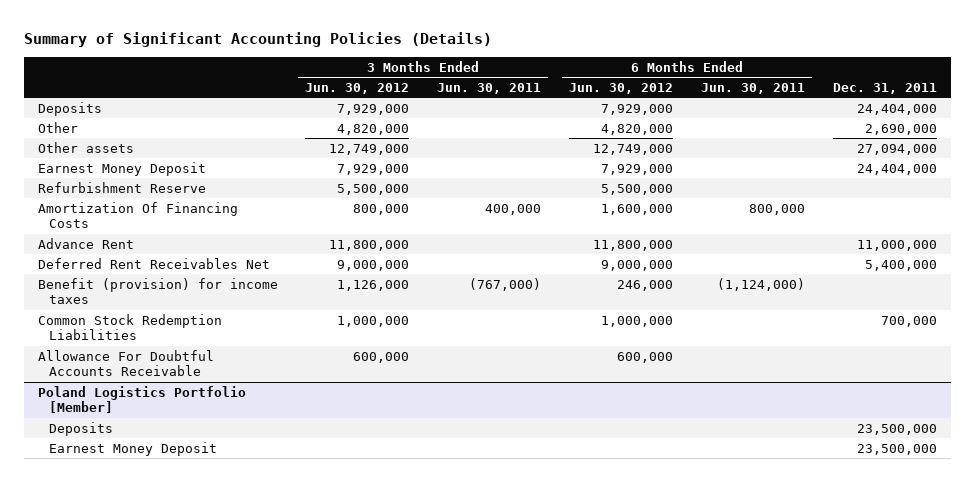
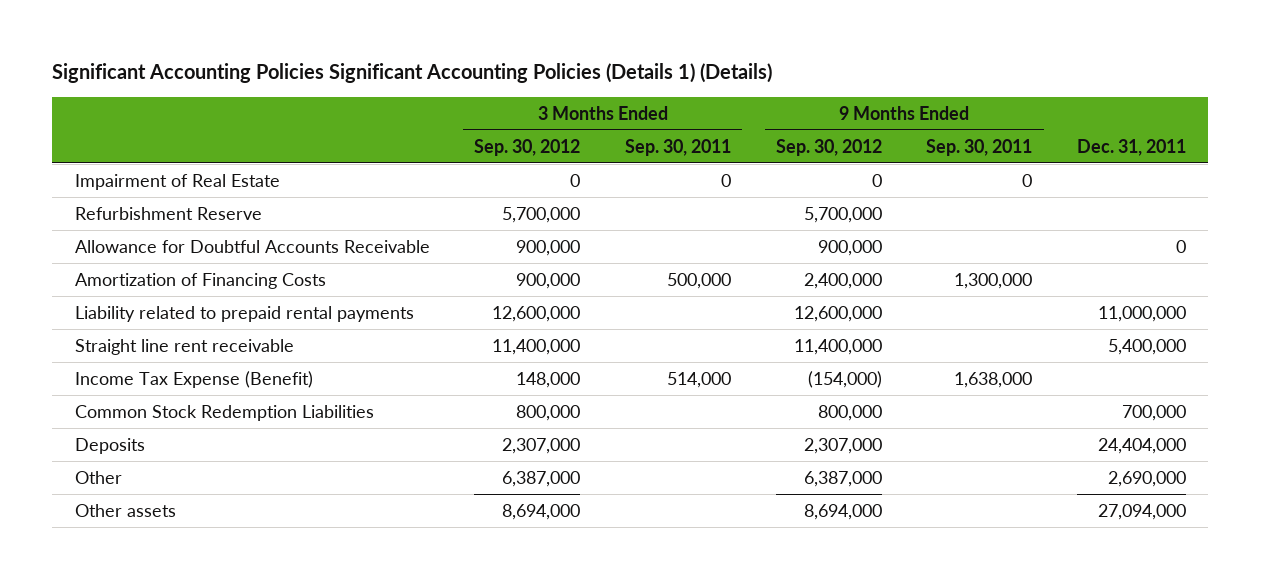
- Summary of Significant Accounting Policies (Details)
+ Significant Accounting Policies Significant Accounting Policies (Details 1) (Details)
- | 3 Months Ended Jun. 30, 2012 | 3 Months Ended Jun. 30, 2011 | 6 Months Ended Jun. 30, 2012 | 6 Months Ended Jun. 30, 2011 | Dec. 31, 2011
+ | 3 Months Ended Sep. 30, 2012 | 3 Months Ended Sep. 30, 2011 | 9 Months Ended Sep. 30, 2012 | 9 Months Ended Sep. 30, 2011 | Dec. 31, 2011
+ Impairment of Real Estate | 0 | 0 | 0 | 0 |
moved up: Refurbishment Reserve | 5,700,000 | | 5,700,000 | |
+ Allowance for Doubtful Accounts Receivable | 900,000 | | 900,000 | | 0
+ Amortization of Financing Costs | 900,000 | 500,000 | 2,400,000 | 1,300,000 |
+ Liability related to prepaid rental payments | 12,600,000 | | 12,600,000 | | 11,000,000
+ Straight line rent receivable | 11,400,000 | | 11,400,000 | | 5,400,000
+ Income Tax Expense (Benefit) | 148,000 | 514,000 | (154,000) | 1,638,000 |
moved up: Common Stock Redemption Liabilities | 800,000 | | 800,000 | | 700,000
- Earnest Money Deposit | 7,929,000 | | 7,929,000 | | 24,404,000
- Amortization Of Financing Costs | 800,000 | 400,000 | 1,600,000 | 800,000 |
- Advance Rent | 11,800,000 | | 11,800,000 | | 11,000,000
- Deferred Rent Receivables Net | 9,000,000 | | 9,000,000 | | 5,400,000
- Benefit (provision) for income taxes | 1,126,000 | (767,000) | 246,000 | (1,124,000) |
- Allowance For Doubtful Accounts Receivable | 600,000 | | 600,000 | |
- Poland Logistics Portfolio [Member]
- Deposits | | | | | 23,500,000
- Earnest Money Deposit | | | | | 23,500,000

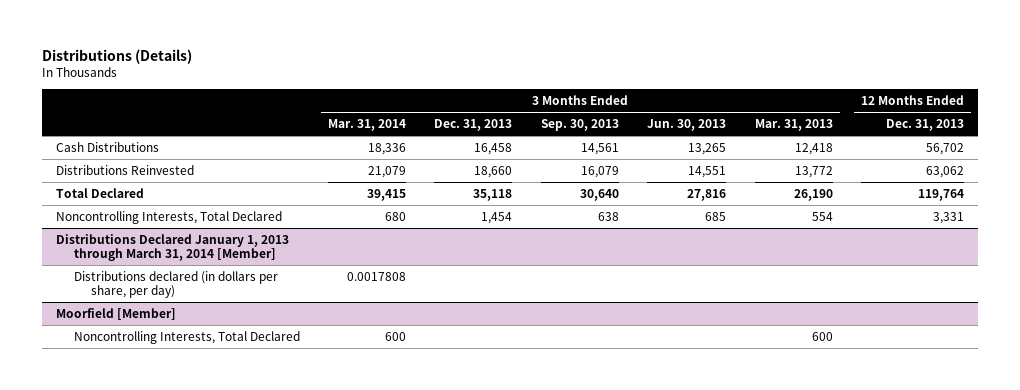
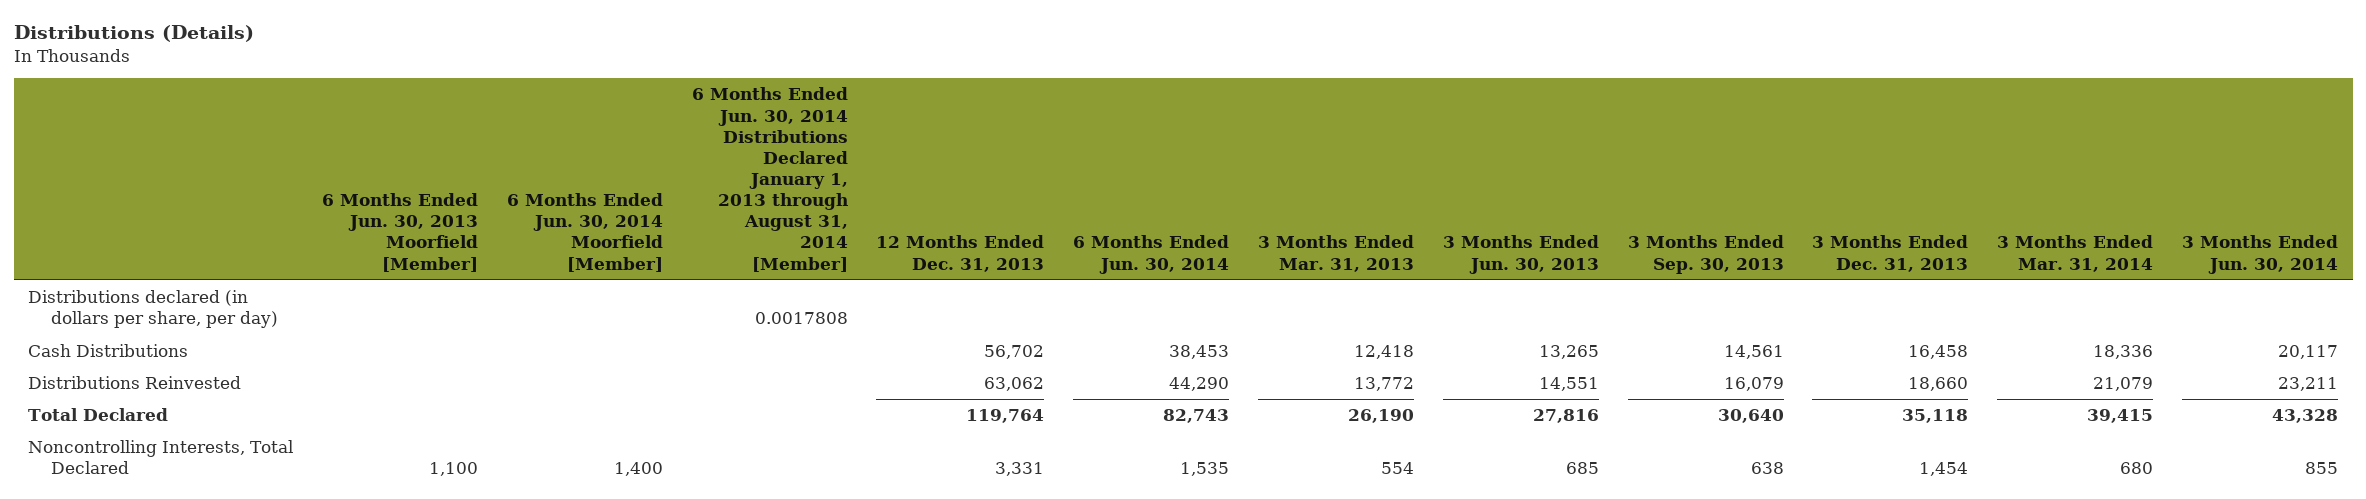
- | 3 Months Ended Mar. 31, 2014 | 3 Months Ended Dec. 31, 2013 | 3 Months Ended Sep. 30, 2013 | 3 Months Ended Jun. 30, 2013 | 3 Months Ended Mar. 31, 2013 | 12 Months Ended Dec. 31, 2013
+ | 6 Months Ended Jun. 30, 2013 Moorfield [Member] | 6 Months Ended Jun. 30, 2014 Moorfield [Member] | 6 Months Ended Jun. 30, 2014 Distributions Declared January 1, 2013 through August 31, 2014 [Member] | 12 Months Ended Dec. 31, 2013 | 6 Months Ended Jun. 30, 2014 | 3 Months Ended Mar. 31, 2013 | 3 Months Ended Jun. 30, 2013 | 3 Months Ended Sep. 30, 2013 | 3 Months Ended Dec. 31, 2013 | 3 Months Ended Mar. 31, 2014 | 3 Months Ended Jun. 30, 2014
+ Distributions declared (in dollars per share, per day) | | | 0.0017808 | | | | | | | |
- Distributions Declared January 1, 2013 through March 31, 2014 [Member]
- Distributions declared (in dollars per share, per day) | 0.0017808 | | | | |
- Moorfield [Member]
- Noncontrolling Interests, Total Declared | 600 | | | | 600 |

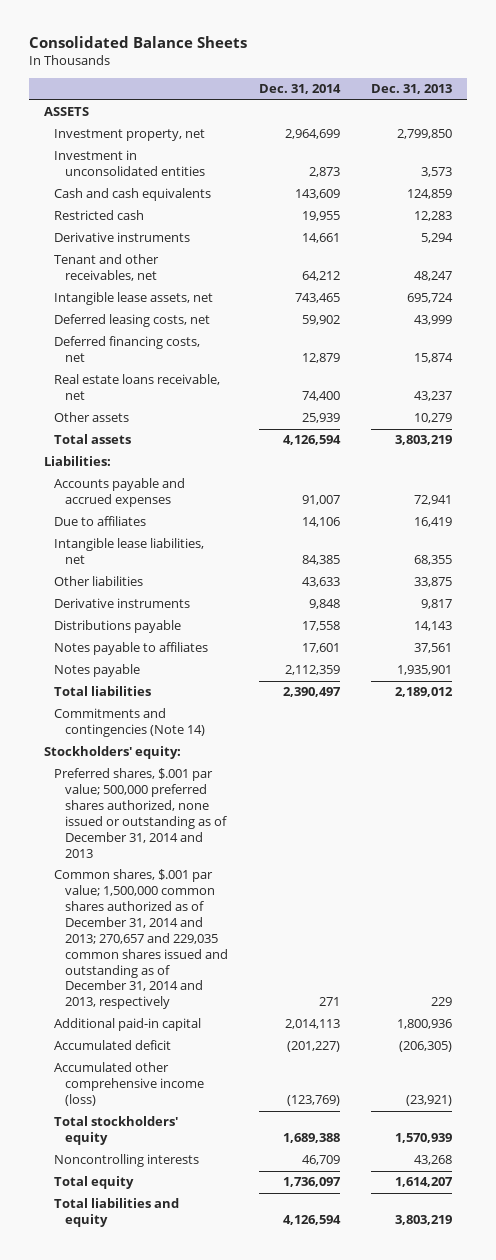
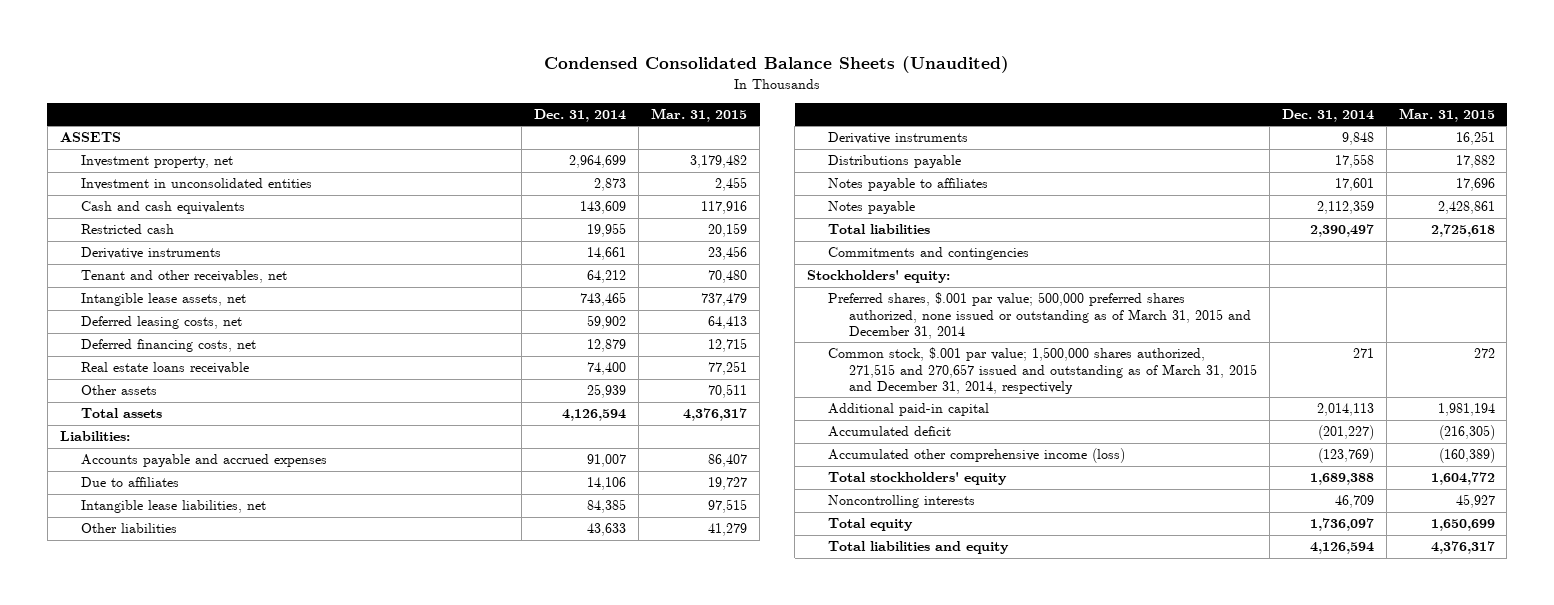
- Consolidated Balance Sheets
+ Condensed Consolidated Balance Sheets (Unaudited)
- | Dec. 31, 2014 | Dec. 31, 2013
+ | Dec. 31, 2014 | Mar. 31, 2015
- Real estate loans receivable, net | 74,400 | 43,237
+ Real estate loans receivable | 74,400 | 77,251
- Commitments and contingencies (Note 14)
+ Commitments and contingencies
- Preferred shares, $.001 par value; 500,000 preferred shares authorized, none issued or outstanding as of December 31, 2014 and 2013
- Common shares, $.001 par value; 1,500,000 common shares authorized as of December 31, 2014 and 2013; 270,657 and 229,035 common shares issued and outstanding as of December 31, 2014 and 2013, respectively | 271 | 229
+ Preferred shares, $.001 par value; 500,000 preferred shares authorized, none issued or outstanding as of March 31, 2015 and December 31, 2014
+ Common stock, $.001 par value; 1,500,000 shares authorized, 271,515 and 270,657 issued and outstanding as of March 31, 2015 and December 31, 2014, respectively | 271 | 272

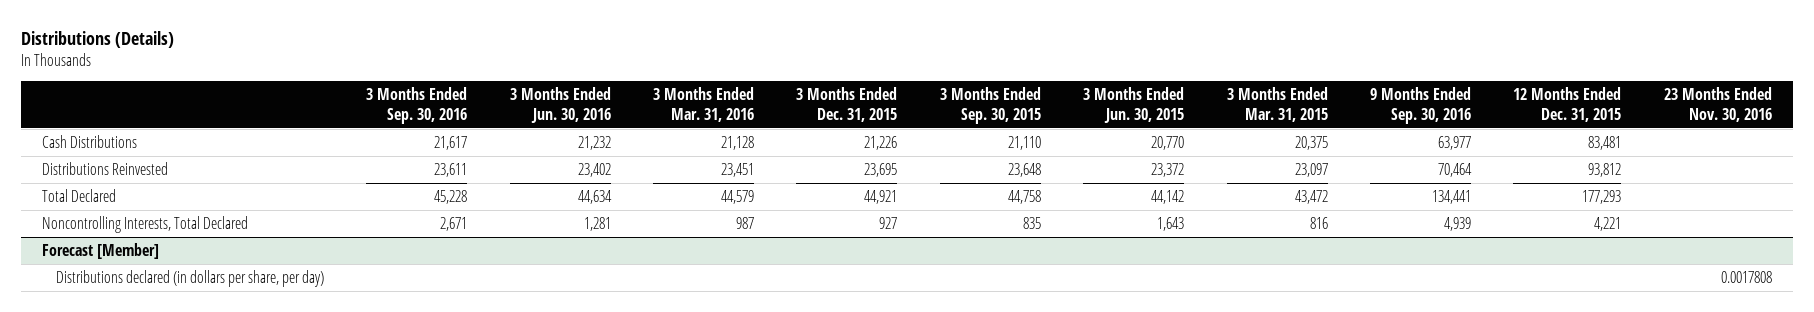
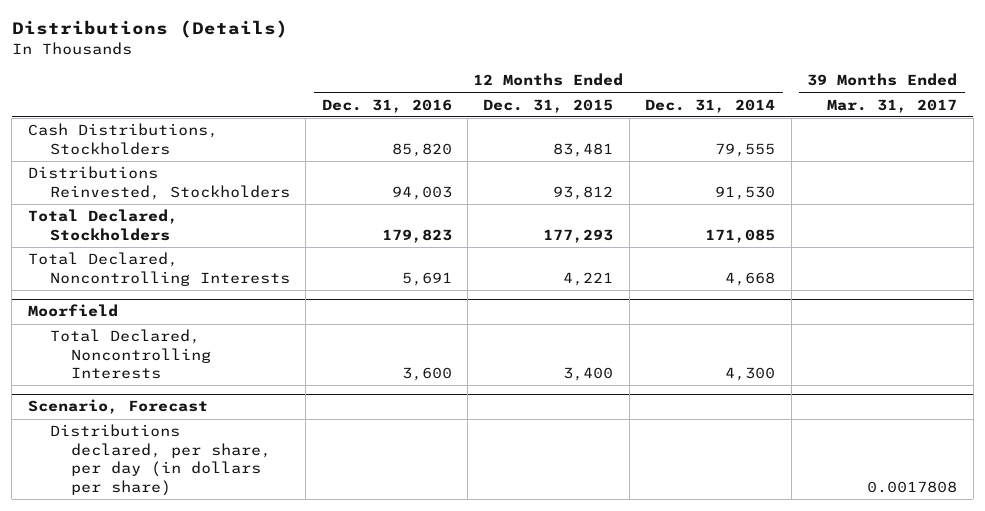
- | 3 Months Ended Sep. 30, 2016 | 3 Months Ended Jun. 30, 2016 | 3 Months Ended Mar. 31, 2016 | 3 Months Ended Dec. 31, 2015 | 3 Months Ended Sep. 30, 2015 | 3 Months Ended Jun. 30, 2015 | 3 Months Ended Mar. 31, 2015 | 9 Months Ended Sep. 30, 2016 | 12 Months Ended Dec. 31, 2015 | 23 Months Ended Nov. 30, 2016
+ | 12 Months Ended Dec. 31, 2016 | 12 Months Ended Dec. 31, 2015 | 12 Months Ended Dec. 31, 2014 | 39 Months Ended Mar. 31, 2017
- Cash Distributions | 21,617 | 21,232 | 21,128 | 21,226 | 21,110 | 20,770 | 20,375 | 63,977 | 83,481 |
- Distributions Reinvested | 23,611 | 23,402 | 23,451 | 23,695 | 23,648 | 23,372 | 23,097 | 70,464 | 93,812 |
- Total Declared | 45,228 | 44,634 | 44,579 | 44,921 | 44,758 | 44,142 | 43,472 | 134,441 | 177,293 |
- Noncontrolling Interests, Total Declared | 2,671 | 1,281 | 987 | 927 | 835 | 1,643 | 816 | 4,939 | 4,221 |
- Forecast [Member]
- Distributions declared (in dollars per share, per day) | | | | | | | | | | 0.0017808
+ Cash Distributions, Stockholders | 85,820 | 83,481 | 79,555 |
+ Distributions Reinvested, Stockholders | 94,003 | 93,812 | 91,530 |
+ Total Declared, Stockholders | 179,823 | 177,293 | 171,085 |
+ Total Declared, Noncontrolling Interests | 5,691 | 4,221 | 4,668 |
+ Moorfield
+ Total Declared, Noncontrolling Interests | 3,600 | 3,400 | 4,300 |
+ Scenario, Forecast
+ Distributions declared, per share, per day (in dollars per share) | | | | 0.0017808

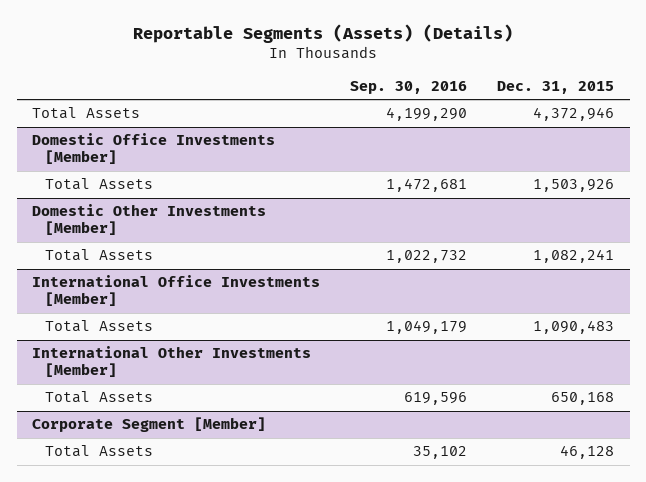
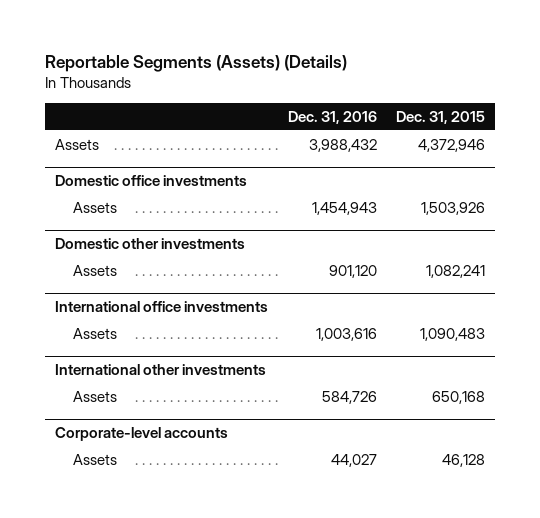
- | Sep. 30, 2016 | Dec. 31, 2015
+ | Dec. 31, 2016 | Dec. 31, 2015
- Total Assets | 4,199,290 | 4,372,946
- Domestic Office Investments [Member]
- Total Assets | 1,472,681 | 1,503,926
- Domestic Other Investments [Member]
- Total Assets | 1,022,732 | 1,082,241
- International Office Investments [Member]
- Total Assets | 1,049,179 | 1,090,483
- International Other Investments [Member]
- Total Assets | 619,596 | 650,168
- Corporate Segment [Member]
- Total Assets | 35,102 | 46,128
+ Assets | 3,988,432 | 4,372,946
+ Domestic office investments
+ Assets | 1,454,943 | 1,503,926
+ Domestic other investments
+ Assets | 901,120 | 1,082,241
+ International office investments
+ Assets | 1,003,616 | 1,090,483
+ International other investments
+ Assets | 584,726 | 650,168
+ Corporate-level accounts
+ Assets | 44,027 | 46,128

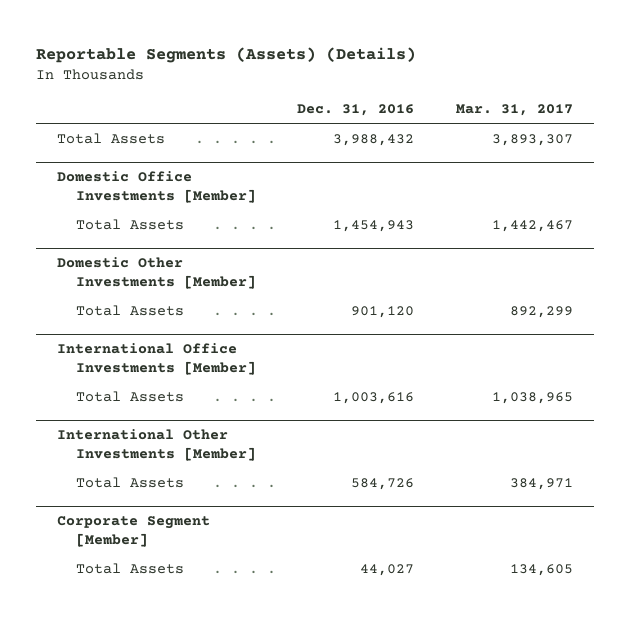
- | Dec. 31, 2016 | Dec. 31, 2015
+ | Dec. 31, 2016 | Mar. 31, 2017
- Assets | 3,988,432 | 4,372,946
- Domestic office investments
- Assets | 1,454,943 | 1,503,926
- Domestic other investments
- Assets | 901,120 | 1,082,241
- International office investments
- Assets | 1,003,616 | 1,090,483
- International other investments
- Assets | 584,726 | 650,168
- Corporate-level accounts
- Assets | 44,027 | 46,128
+ Total Assets | 3,988,432 | 3,893,307
+ Domestic Office Investments [Member]
+ Total Assets | 1,454,943 | 1,442,467
+ Domestic Other Investments [Member]
+ Total Assets | 901,120 | 892,299
+ International Office Investments [Member]
+ Total Assets | 1,003,616 | 1,038,965
+ International Other Investments [Member]
+ Total Assets | 584,726 | 384,971
+ Corporate Segment [Member]
+ Total Assets | 44,027 | 134,605

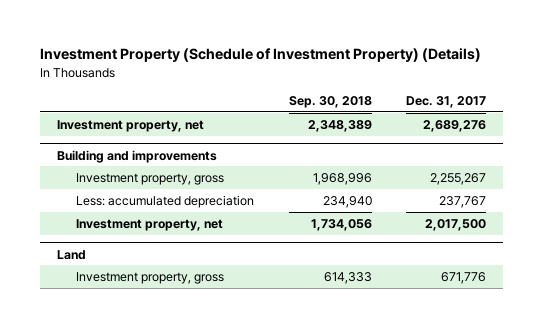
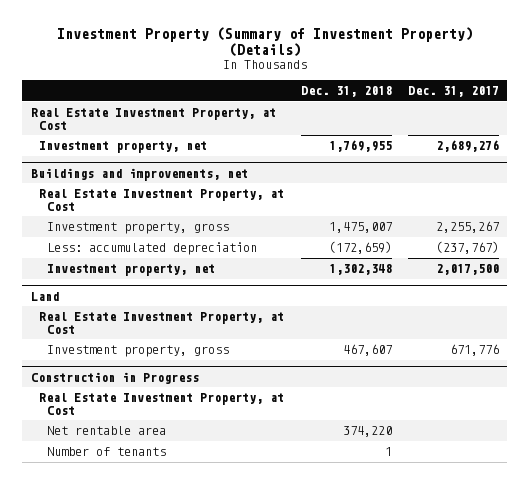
- Investment Property (Schedule of Investment Property) (Details)
+ Investment Property (Summary of Investment Property) (Details)
- | Sep. 30, 2018 | Dec. 31, 2017
+ | Dec. 31, 2018 | Dec. 31, 2017
+ Real Estate Investment Property, at Cost
- Building and improvements
+ Buildings and improvements, net
+ Real Estate Investment Property, at Cost
- Less: accumulated depreciation | 234,940 | 237,767
+ Less: accumulated depreciation | (172,659) | (237,767)
@ Land
+ Real Estate Investment Property, at Cost
+ Construction in Progress
+ Real Estate Investment Property, at Cost
+ Net rentable area | 374,220 |
+ Number of tenants | 1 |

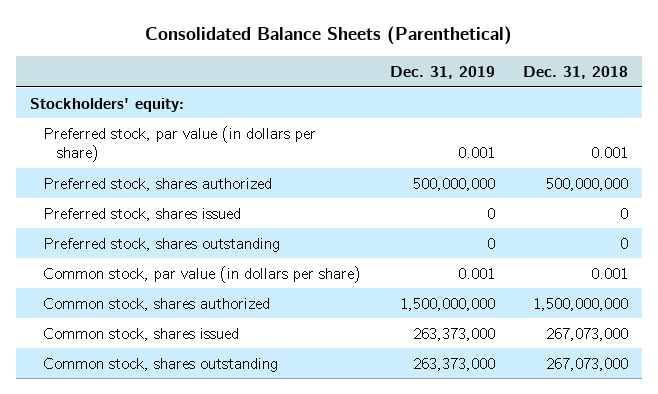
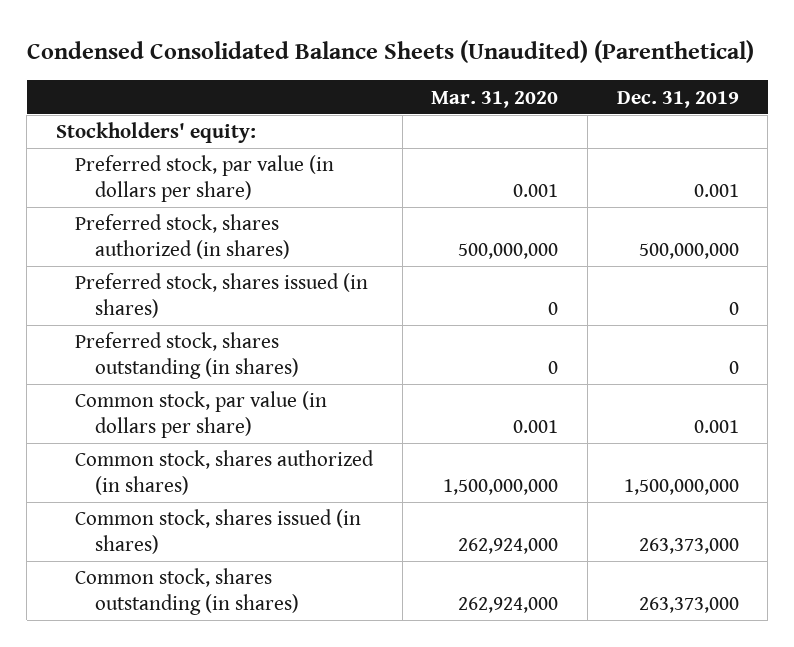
- Consolidated Balance Sheets (Parenthetical)
+ Condensed Consolidated Balance Sheets (Unaudited) (Parenthetical)
- | Dec. 31, 2019 | Dec. 31, 2018
+ | Mar. 31, 2020 | Dec. 31, 2019
- Preferred stock, shares authorized | 500,000,000 | 500,000,000
- Preferred stock, shares issued | 0 | 0
- Preferred stock, shares outstanding | 0 | 0
+ Preferred stock, shares authorized (in shares) | 500,000,000 | 500,000,000
+ Preferred stock, shares issued (in shares) | 0 | 0
+ Preferred stock, shares outstanding (in shares) | 0 | 0
- Common stock, shares authorized | 1,500,000,000 | 1,500,000,000
- Common stock, shares issued | 263,373,000 | 267,073,000
- Common stock, shares outstanding | 263,373,000 | 267,073,000
+ Common stock, shares authorized (in shares) | 1,500,000,000 | 1,500,000,000
+ Common stock, shares issued (in shares) | 262,924,000 | 263,373,000
+ Common stock, shares outstanding (in shares) | 262,924,000 | 263,373,000

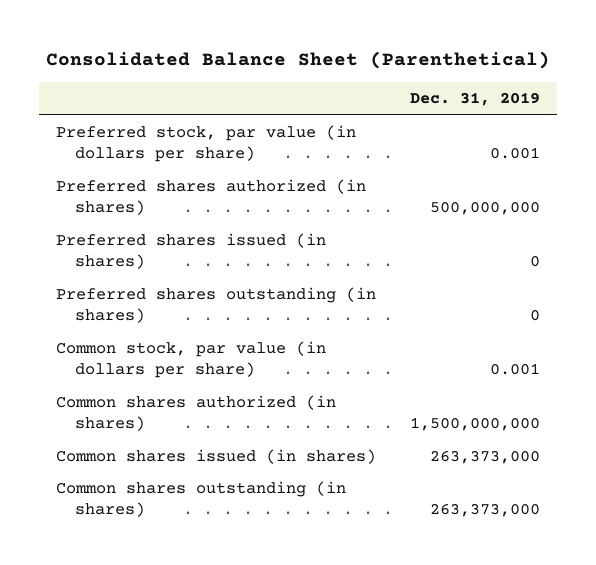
- Condensed Consolidated Balance Sheets (Unaudited) (Parenthetical)
+ Consolidated Balance Sheet (Parenthetical)
- | Mar. 31, 2020 | Dec. 31, 2019
+ | Dec. 31, 2019
- Stockholders' equity:
- Preferred stock, shares authorized (in shares) | 500,000,000 | 500,000,000
- Preferred stock, shares issued (in shares) | 0 | 0
- Preferred stock, shares outstanding (in shares) | 0 | 0
+ Preferred shares authorized (in shares) | 500,000,000
+ Preferred shares issued (in shares) | 0
+ Preferred shares outstanding (in shares) | 0
- Common stock, shares authorized (in shares) | 1,500,000,000 | 1,500,000,000
- Common stock, shares issued (in shares) | 262,924,000 | 263,373,000
- Common stock, shares outstanding (in shares) | 262,924,000 | 263,373,000
+ Common shares authorized (in shares) | 1,500,000,000
+ Common shares issued (in shares) | 263,373,000
+ Common shares outstanding (in shares) | 263,373,000

